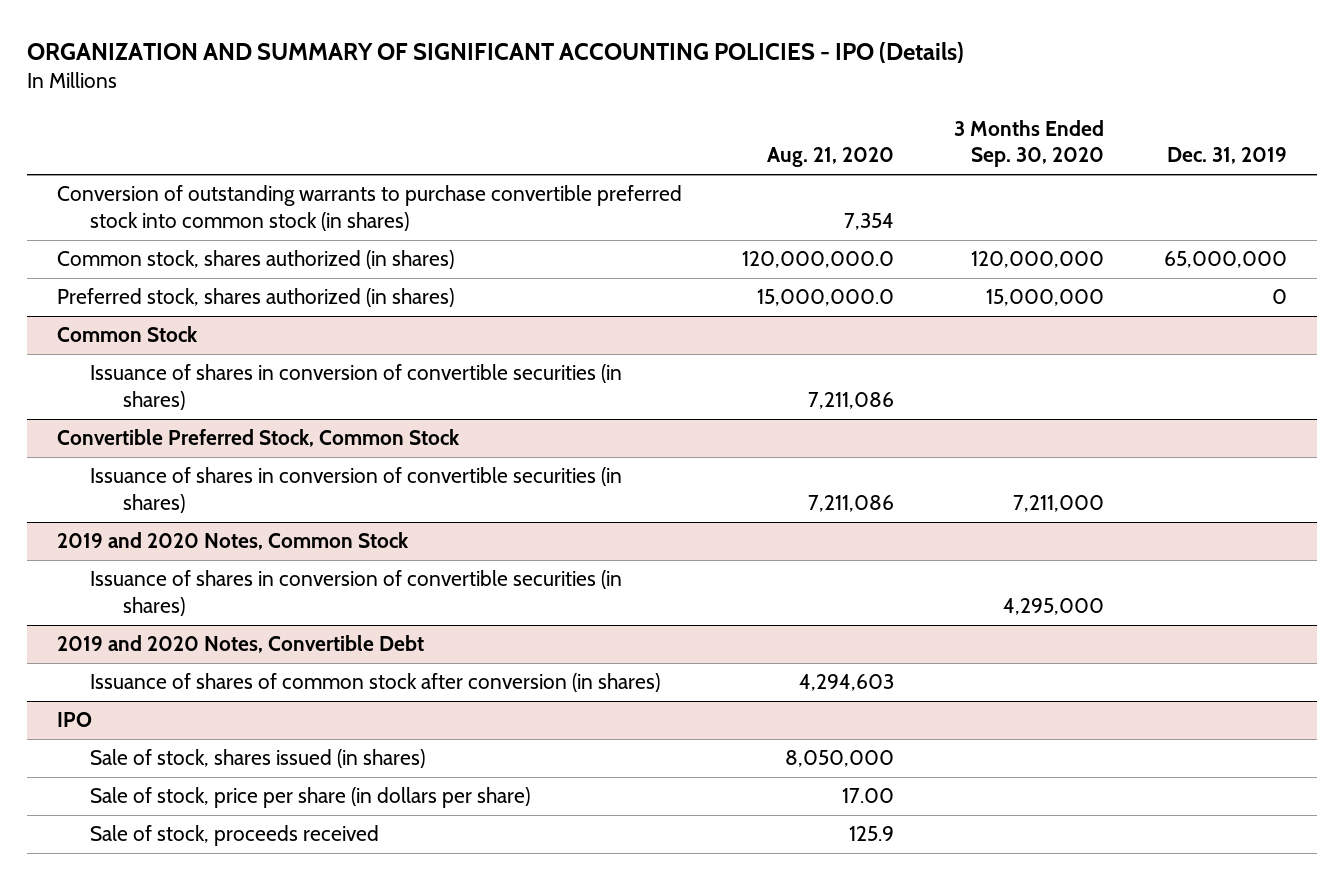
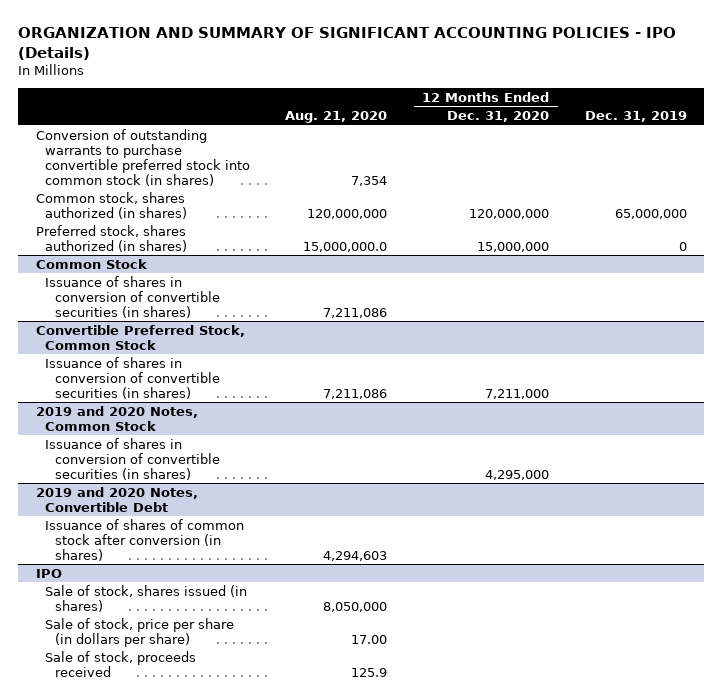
- | Aug. 21, 2020 | 3 Months Ended Sep. 30, 2020 | Dec. 31, 2019
+ | Aug. 21, 2020 | 12 Months Ended Dec. 31, 2020 | Dec. 31, 2019
- Common stock, shares authorized (in shares) | 120,000,000.0 | 120,000,000 | 65,000,000
+ Common stock, shares authorized (in shares) | 120,000,000 | 120,000,000 | 65,000,000

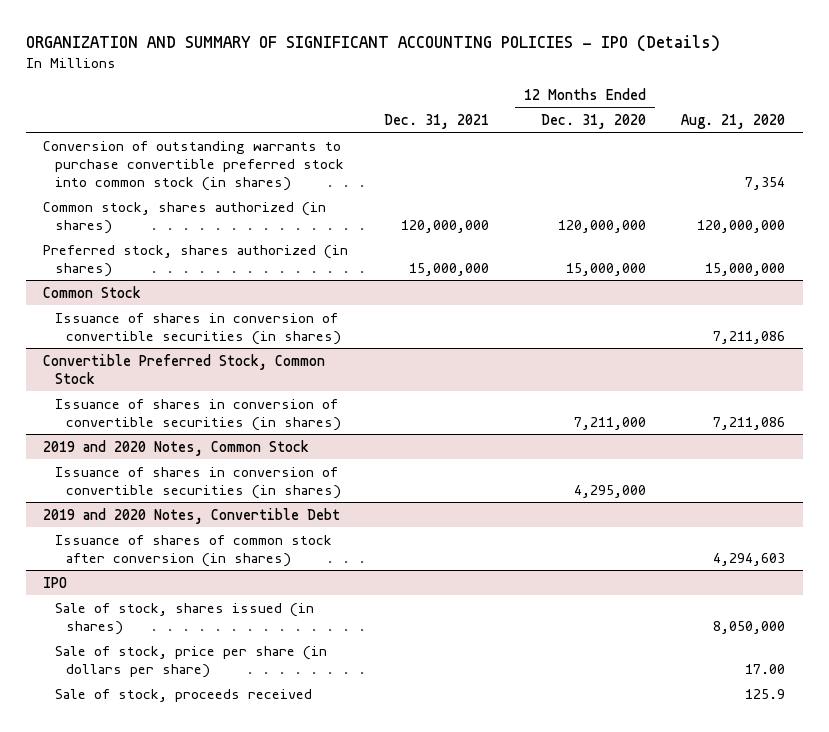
- | Aug. 21, 2020 | 12 Months Ended Dec. 31, 2020 | Dec. 31, 2019
+ | Dec. 31, 2021 | 12 Months Ended Dec. 31, 2020 | Aug. 21, 2020
- Preferred stock, shares authorized (in shares) | 15,000,000.0 | 15,000,000 | 0
+ Preferred stock, shares authorized (in shares) | 15,000,000 | 15,000,000 | 15,000,000

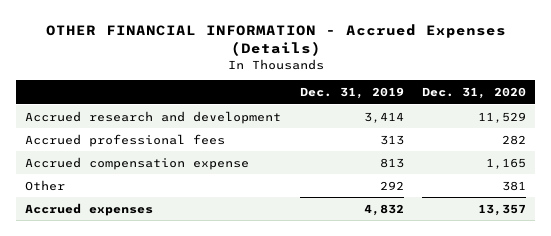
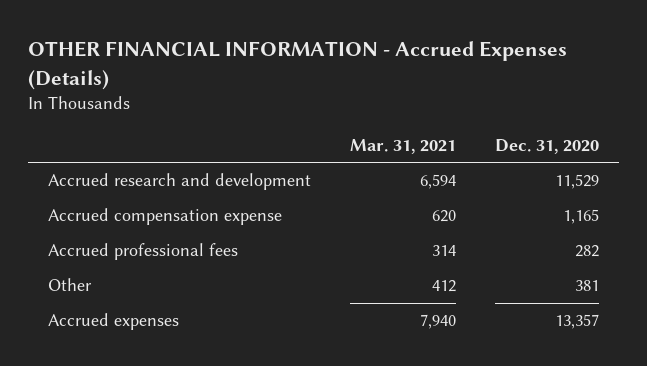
- | Dec. 31, 2019 | Dec. 31, 2020
+ | Mar. 31, 2021 | Dec. 31, 2020
moved down: Accrued professional fees | 314 | 282

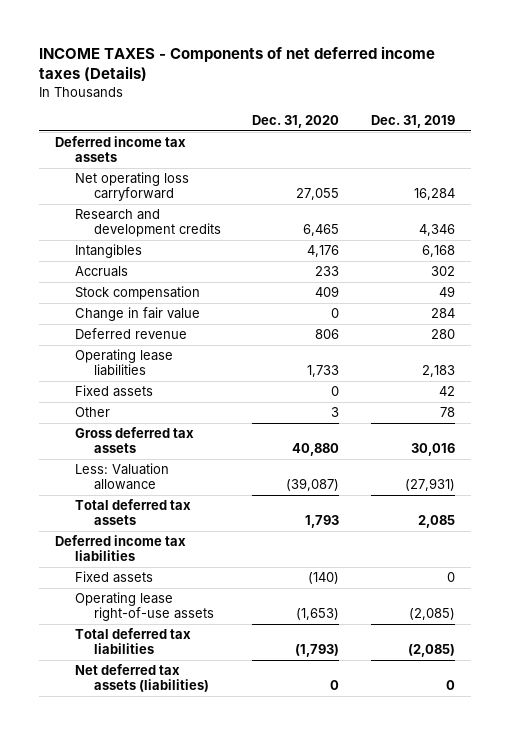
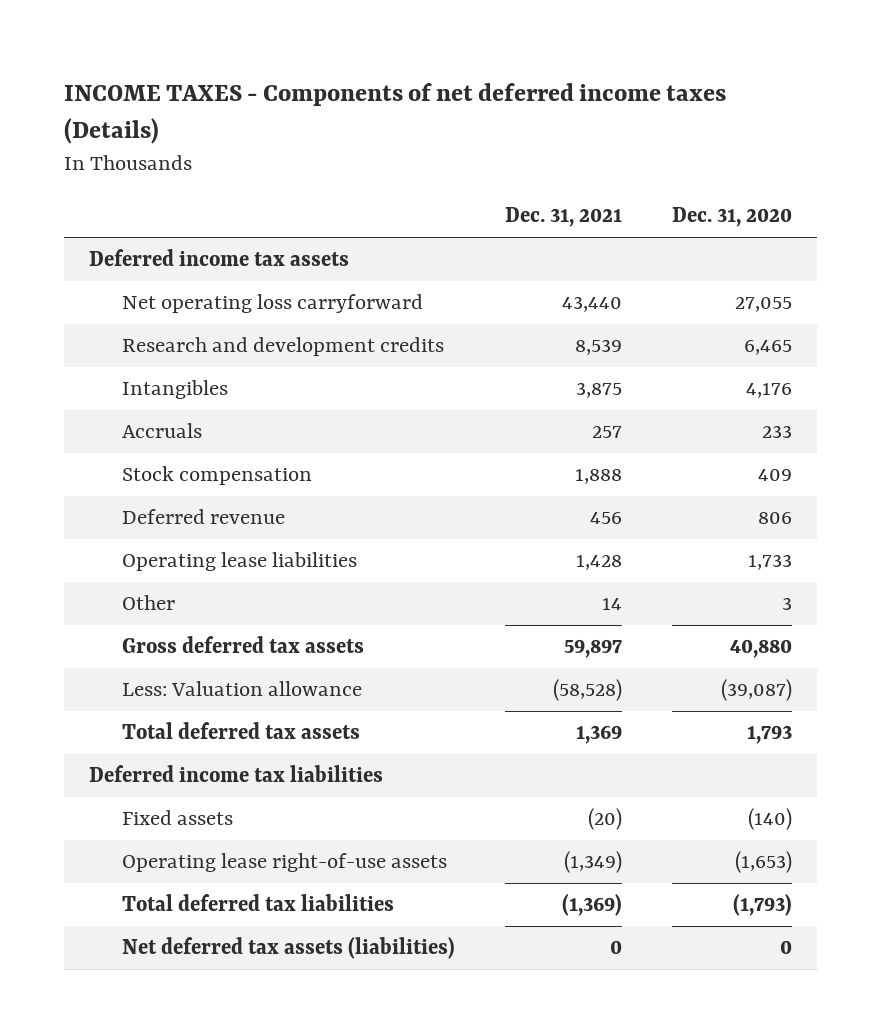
- | Dec. 31, 2020 | Dec. 31, 2019
+ | Dec. 31, 2021 | Dec. 31, 2020
- Change in fair value | 0 | 284
- Fixed assets | 0 | 42

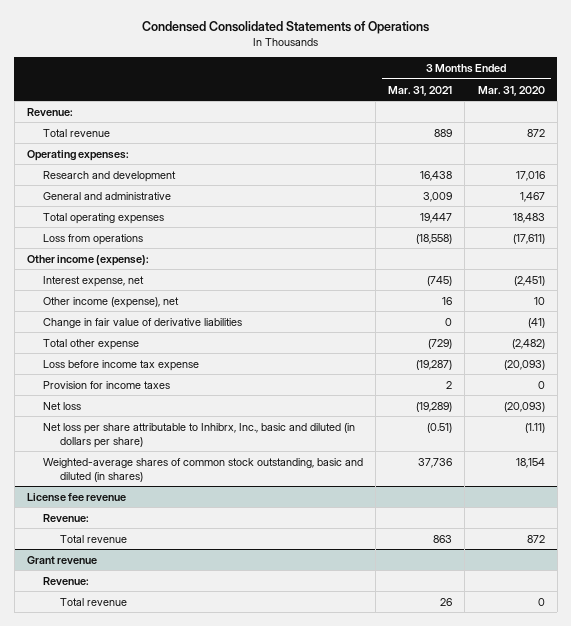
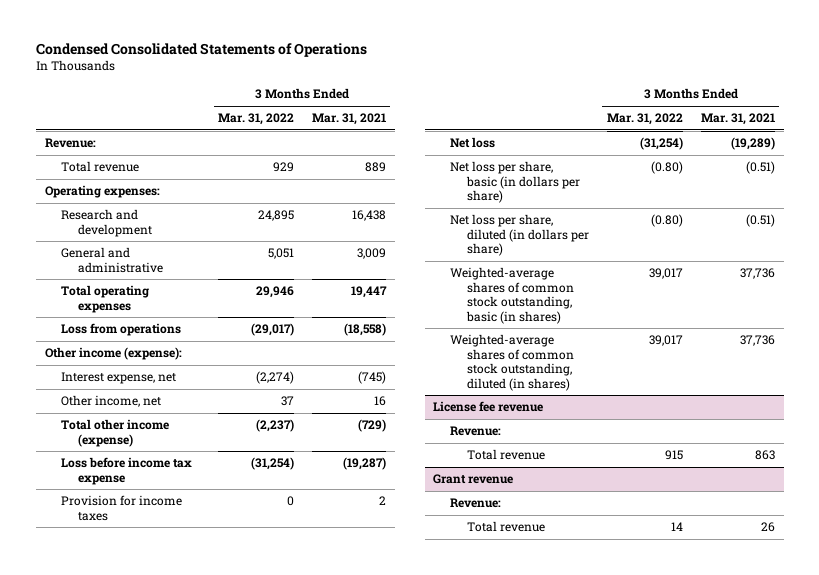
- | 3 Months Ended Mar. 31, 2021 | 3 Months Ended Mar. 31, 2020
+ | 3 Months Ended Mar. 31, 2022 | 3 Months Ended Mar. 31, 2021
- Other income (expense), net | 16 | 10
- Change in fair value of derivative liabilities | 0 | (41)
- Total other expense | (729) | (2,482)
+ Other income, net | 37 | 16
+ Total other income (expense) | (2,237) | (729)
- Net loss per share attributable to Inhibrx, Inc., basic and diluted (in dollars per share) | (0.51) | (1.11)
- Weighted-average shares of common stock outstanding, basic and diluted (in shares) | 37,736 | 18,154
+ Net loss per share, basic (in dollars per share) | (0.80) | (0.51)
+ Net loss per share, diluted (in dollars per share) | (0.80) | (0.51)
+ Weighted-average shares of common stock outstanding, basic (in shares) | 39,017 | 37,736
+ Weighted-average shares of common stock outstanding, diluted (in shares) | 39,017 | 37,736

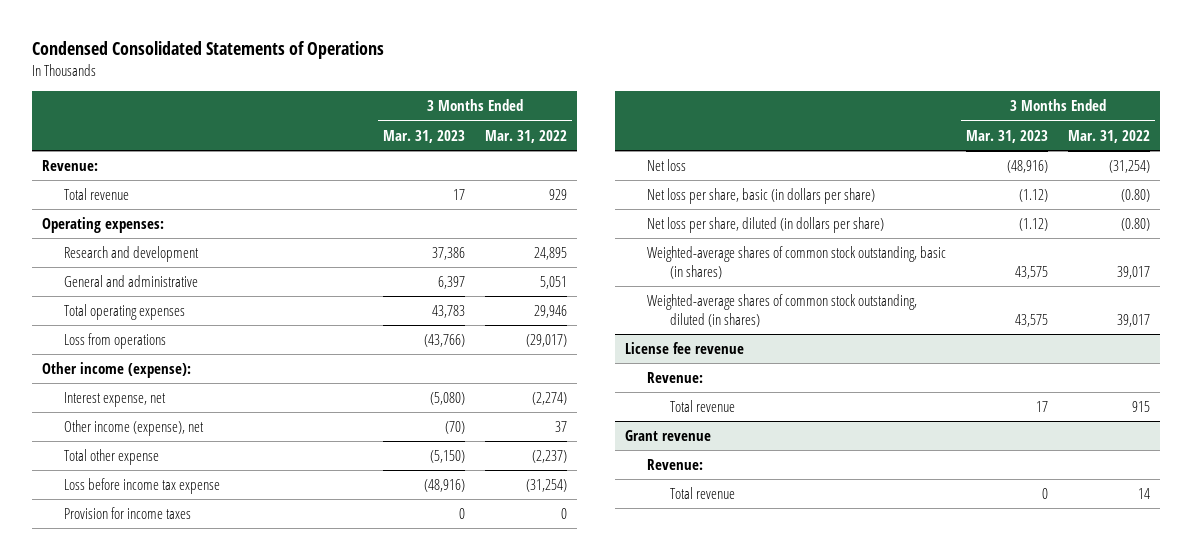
- | 3 Months Ended Mar. 31, 2022 | 3 Months Ended Mar. 31, 2021
+ | 3 Months Ended Mar. 31, 2023 | 3 Months Ended Mar. 31, 2022
- Other income, net | 37 | 16
- Total other income (expense) | (2,237) | (729)
+ Other income (expense), net | (70) | 37
+ Total other expense | (5,150) | (2,237)

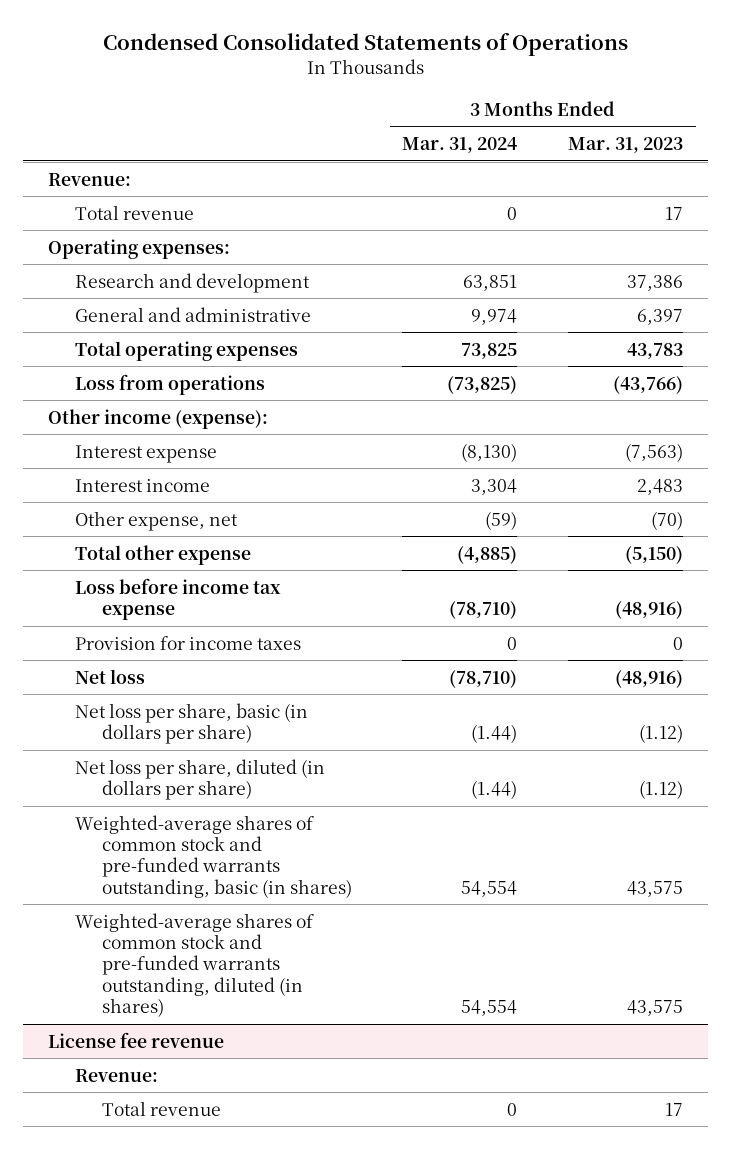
- | 3 Months Ended Mar. 31, 2023 | 3 Months Ended Mar. 31, 2022
+ | 3 Months Ended Mar. 31, 2024 | 3 Months Ended Mar. 31, 2023
- Interest expense, net | (5,080) | (2,274)
- Other income (expense), net | (70) | 37
+ Interest expense | (8,130) | (7,563)
+ Interest income | 3,304 | 2,483
+ Other expense, net | (59) | (70)
- Weighted-average shares of common stock outstanding, basic (in shares) | 43,575 | 39,017
- Weighted-average shares of common stock outstanding, diluted (in shares) | 43,575 | 39,017
+ Weighted-average shares of common stock and pre-funded warrants outstanding, basic (in shares) | 54,554 | 43,575
+ Weighted-average shares of common stock and pre-funded warrants outstanding, diluted (in shares) | 54,554 | 43,575
- Grant revenue
- Revenue:
- Total revenue | 0 | 14

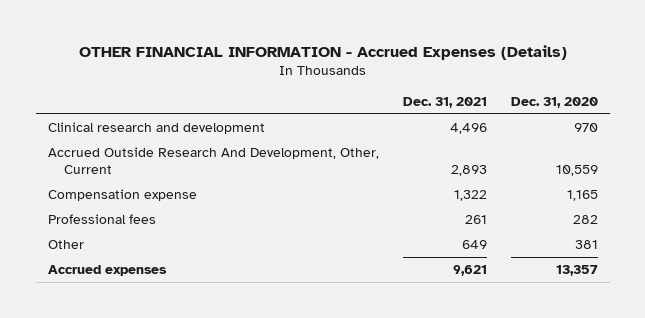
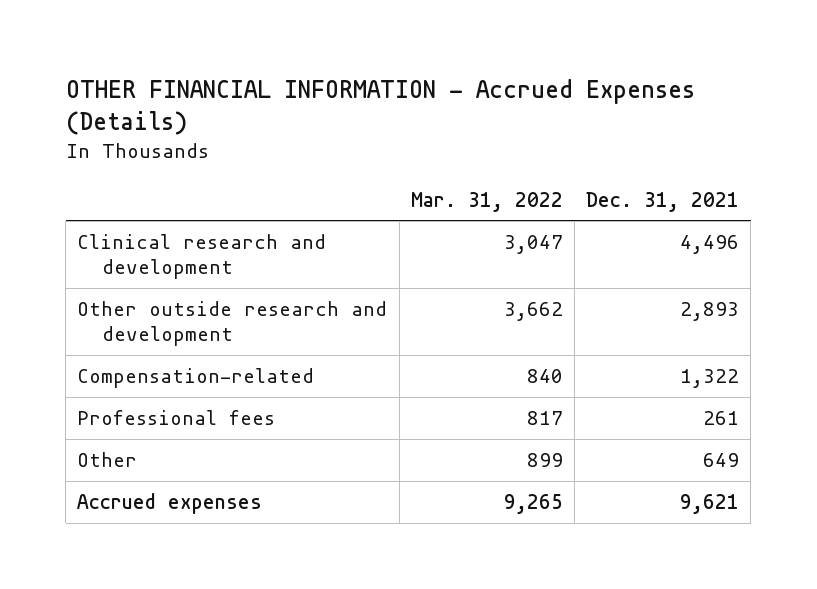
- | Dec. 31, 2021 | Dec. 31, 2020
+ | Mar. 31, 2022 | Dec. 31, 2021
- Accrued Outside Research And Development, Other, Current | 2,893 | 10,559
- Compensation expense | 1,322 | 1,165
+ Other outside research and development | 3,662 | 2,893
+ Compensation-related | 840 | 1,322

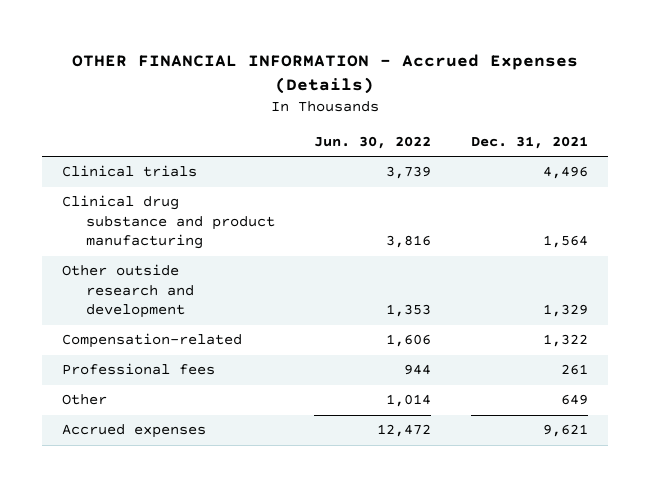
- | Mar. 31, 2022 | Dec. 31, 2021
+ | Jun. 30, 2022 | Dec. 31, 2021
- Clinical research and development | 3,047 | 4,496
- Other outside research and development | 3,662 | 2,893
+ Clinical trials | 3,739 | 4,496
+ Clinical drug substance and product manufacturing | 3,816 | 1,564
+ Other outside research and development | 1,353 | 1,329

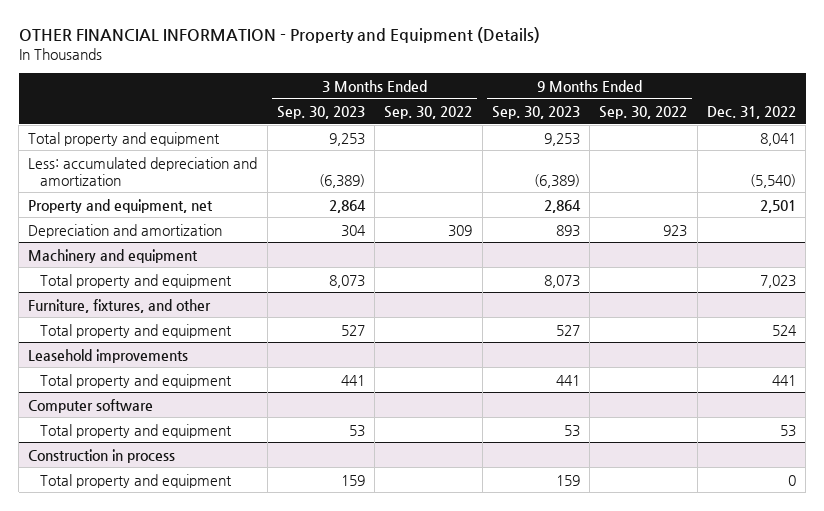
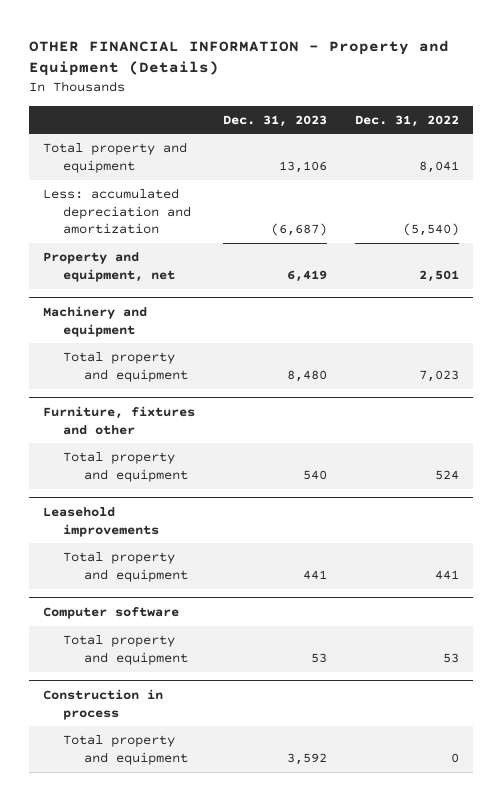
- | 3 Months Ended Sep. 30, 2023 | 3 Months Ended Sep. 30, 2022 | 9 Months Ended Sep. 30, 2023 | 9 Months Ended Sep. 30, 2022 | Dec. 31, 2022
+ | Dec. 31, 2023 | Dec. 31, 2022
- Depreciation and amortization | 304 | 309 | 893 | 923 |
- Furniture, fixtures, and other
+ Furniture, fixtures and other

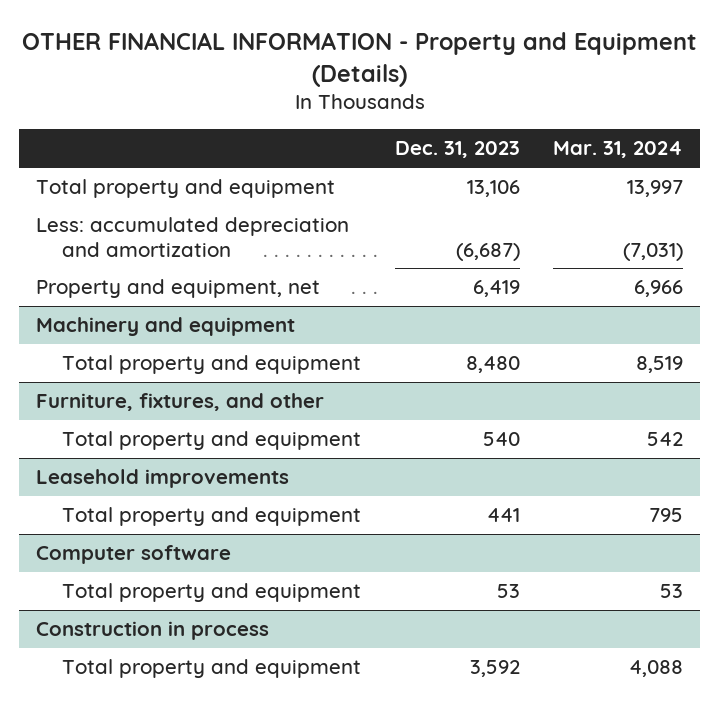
- | Dec. 31, 2023 | Dec. 31, 2022
+ | Dec. 31, 2023 | Mar. 31, 2024
- Furniture, fixtures and other
+ Furniture, fixtures, and other

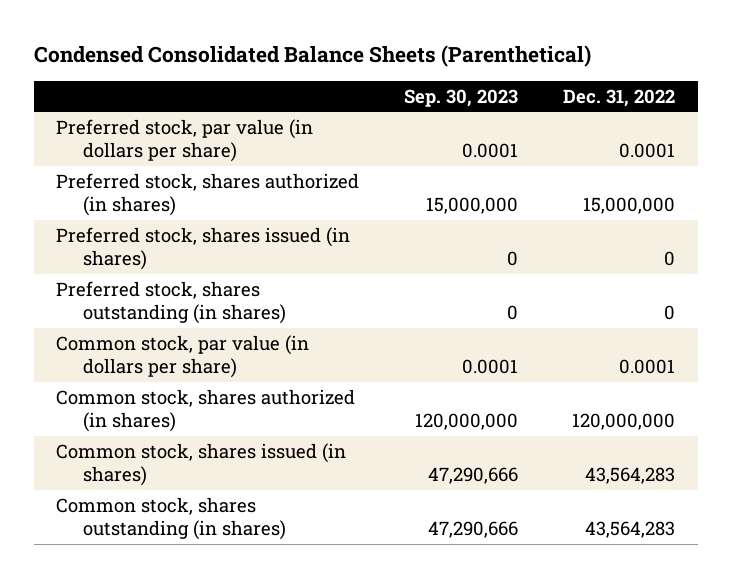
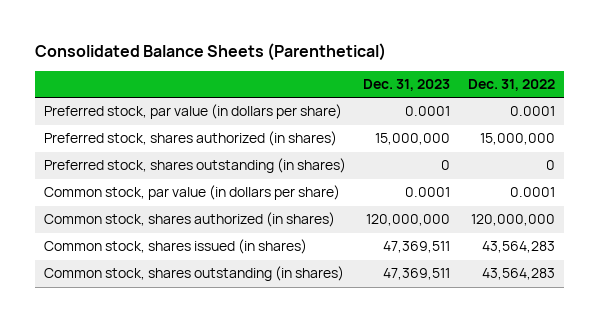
- Condensed Consolidated Balance Sheets (Parenthetical)
+ Consolidated Balance Sheets (Parenthetical)
- | Sep. 30, 2023 | Dec. 31, 2022
+ | Dec. 31, 2023 | Dec. 31, 2022
- Preferred stock, shares issued (in shares) | 0 | 0

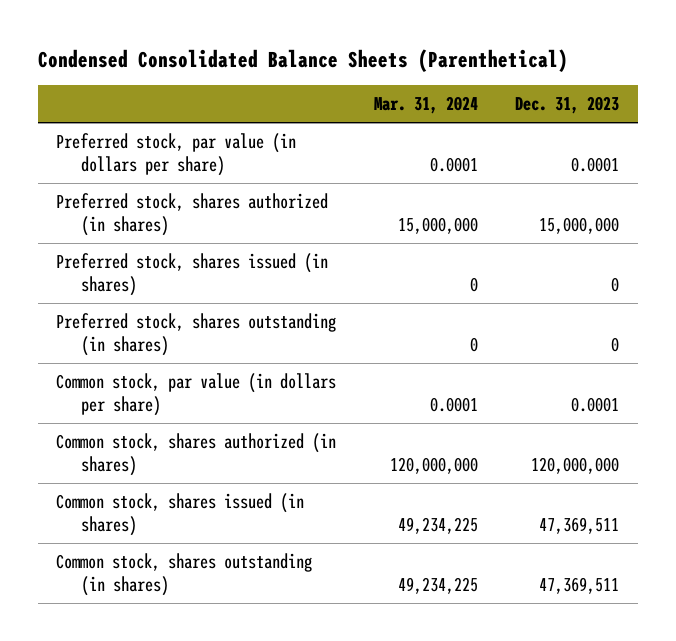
- Consolidated Balance Sheets (Parenthetical)
+ Condensed Consolidated Balance Sheets (Parenthetical)
- | Dec. 31, 2023 | Dec. 31, 2022
+ | Mar. 31, 2024 | Dec. 31, 2023
+ Preferred stock, shares issued (in shares) | 0 | 0

